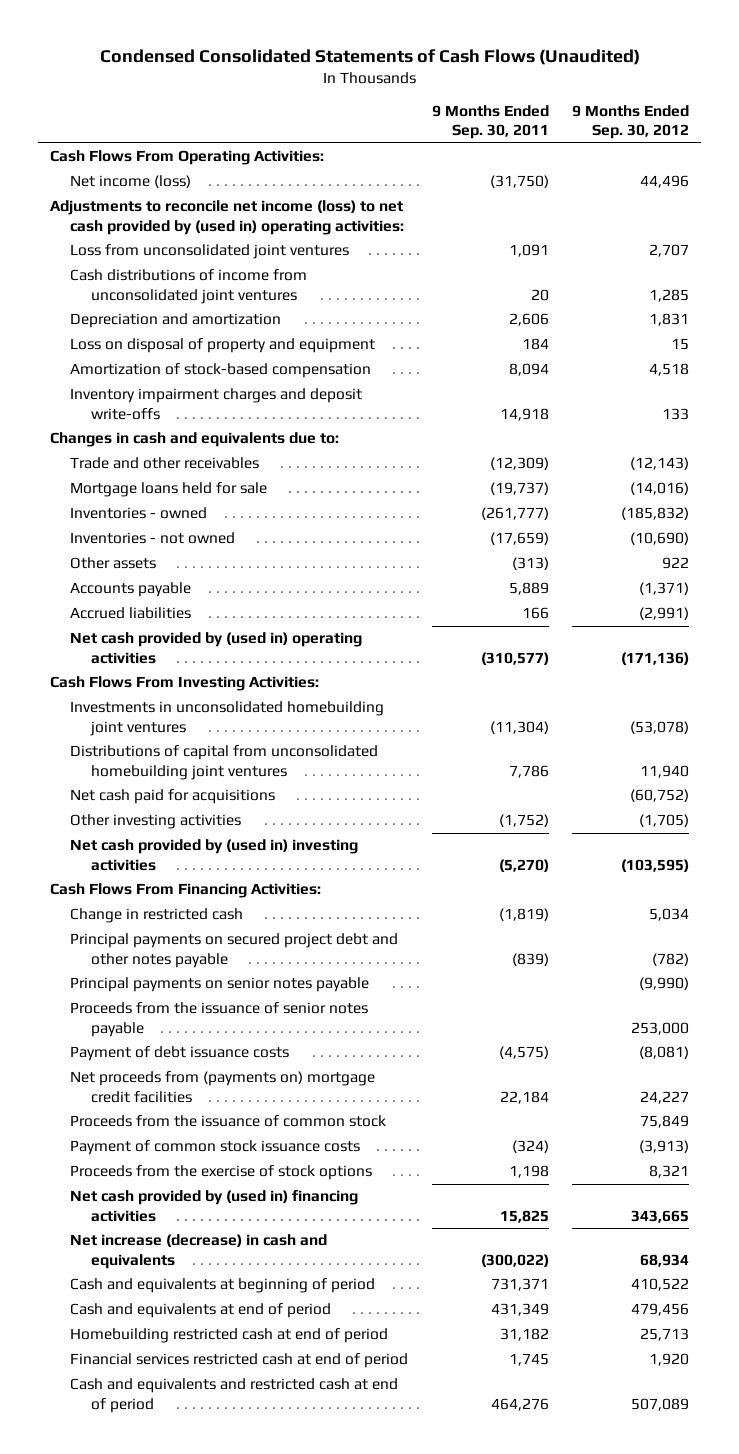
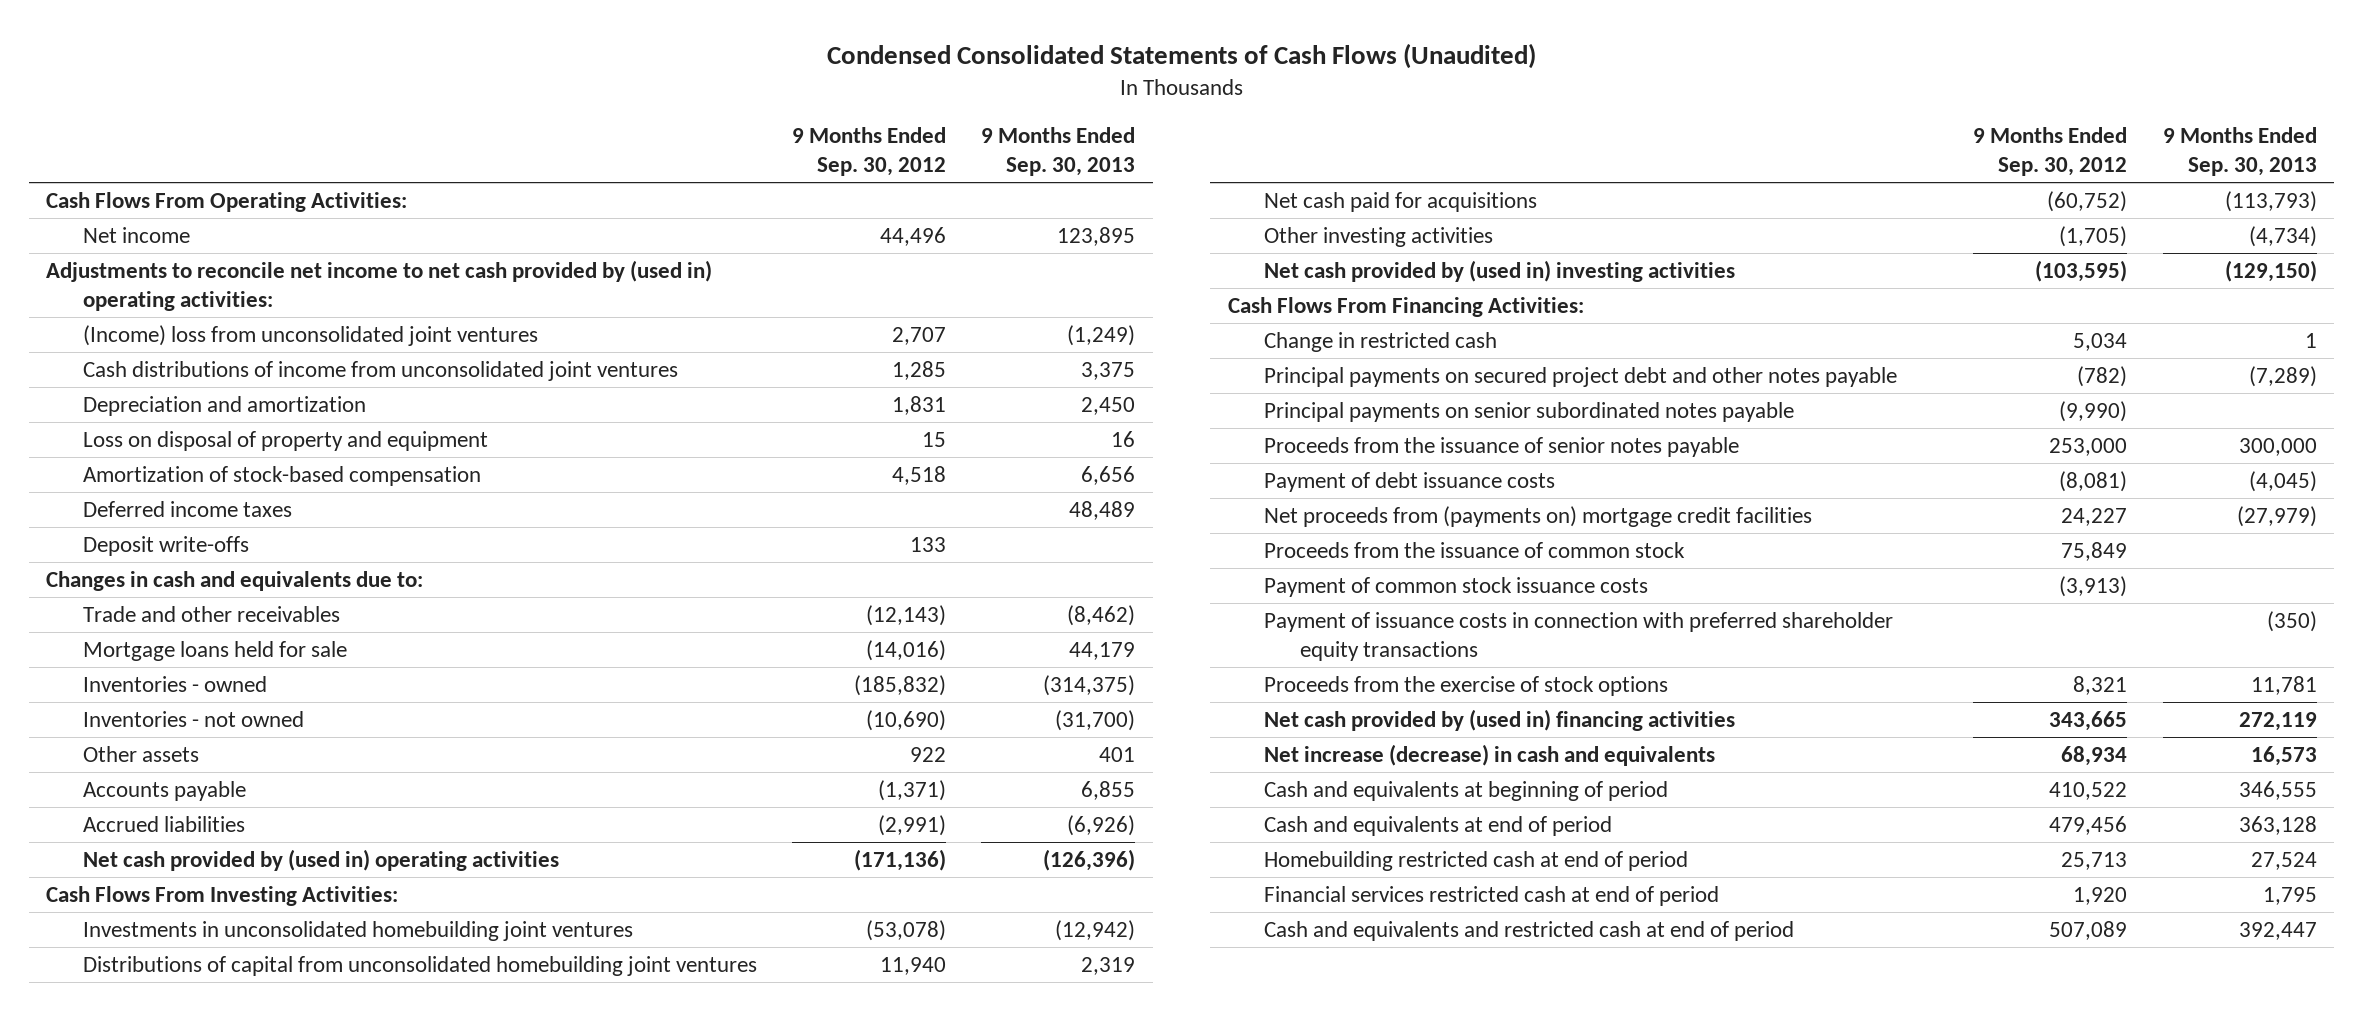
- | 9 Months Ended Sep. 30, 2011 | 9 Months Ended Sep. 30, 2012
+ | 9 Months Ended Sep. 30, 2012 | 9 Months Ended Sep. 30, 2013
- Net income (loss) | (31,750) | 44,496
- Adjustments to reconcile net income (loss) to net cash provided by (used in) operating activities:
- Loss from unconsolidated joint ventures | 1,091 | 2,707
+ Net income | 44,496 | 123,895
+ Adjustments to reconcile net income to net cash provided by (used in) operating activities:
+ (Income) loss from unconsolidated joint ventures | 2,707 | (1,249)
- Inventory impairment charges and deposit write-offs | 14,918 | 133
+ Deferred income taxes | | 48,489
+ Deposit write-offs | 133 |
- Principal payments on senior notes payable | | (9,990)
+ Principal payments on senior subordinated notes payable | (9,990) |
+ Payment of issuance costs in connection with preferred shareholder equity transactions | | (350)

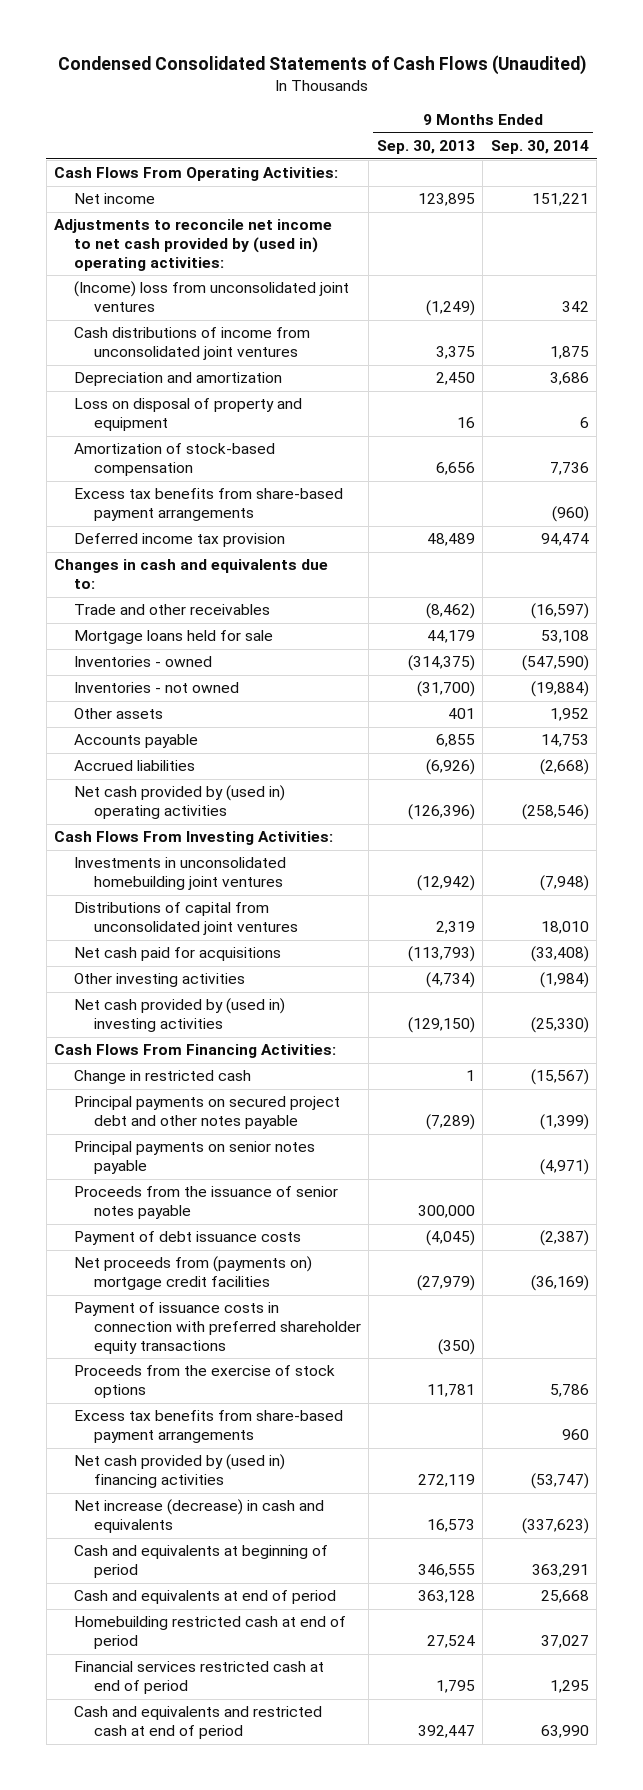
- | 9 Months Ended Sep. 30, 2012 | 9 Months Ended Sep. 30, 2013
+ | 9 Months Ended Sep. 30, 2013 | 9 Months Ended Sep. 30, 2014
- Deferred income taxes | | 48,489
- Deposit write-offs | 133 |
+ Excess tax benefits from share-based payment arrangements | | (960)
+ Deferred income tax provision | 48,489 | 94,474
- Distributions of capital from unconsolidated homebuilding joint ventures | 11,940 | 2,319
+ Distributions of capital from unconsolidated joint ventures | 2,319 | 18,010
- Principal payments on senior subordinated notes payable | (9,990) |
+ Principal payments on senior notes payable | | (4,971)
- Proceeds from the issuance of common stock | 75,849 |
- Payment of common stock issuance costs | (3,913) |
+ Excess tax benefits from share-based payment arrangements | | 960

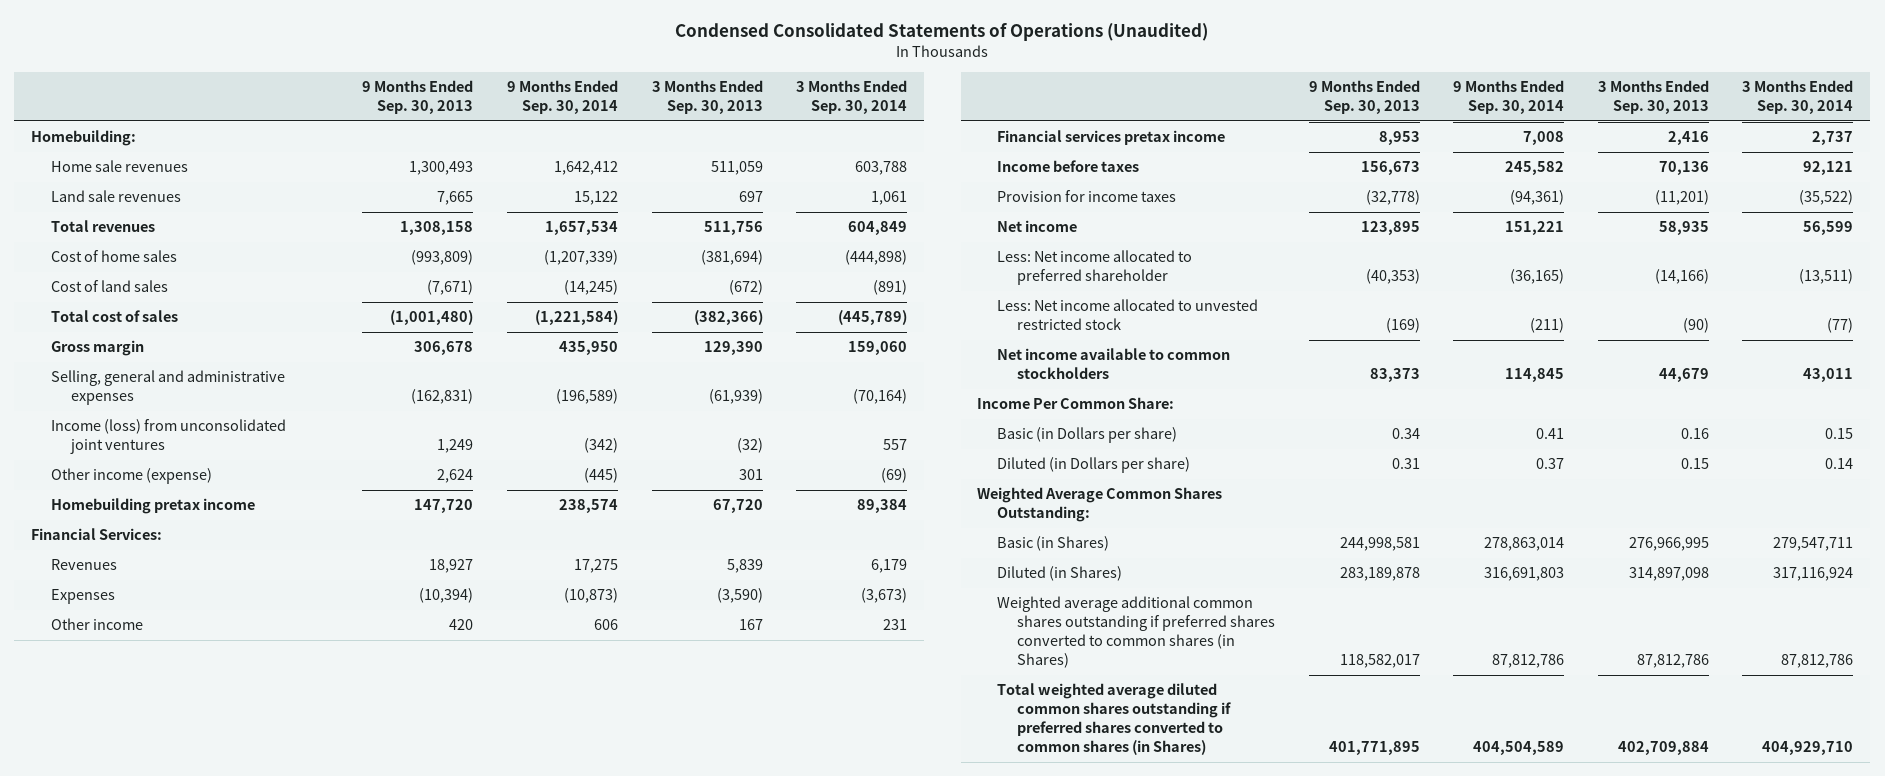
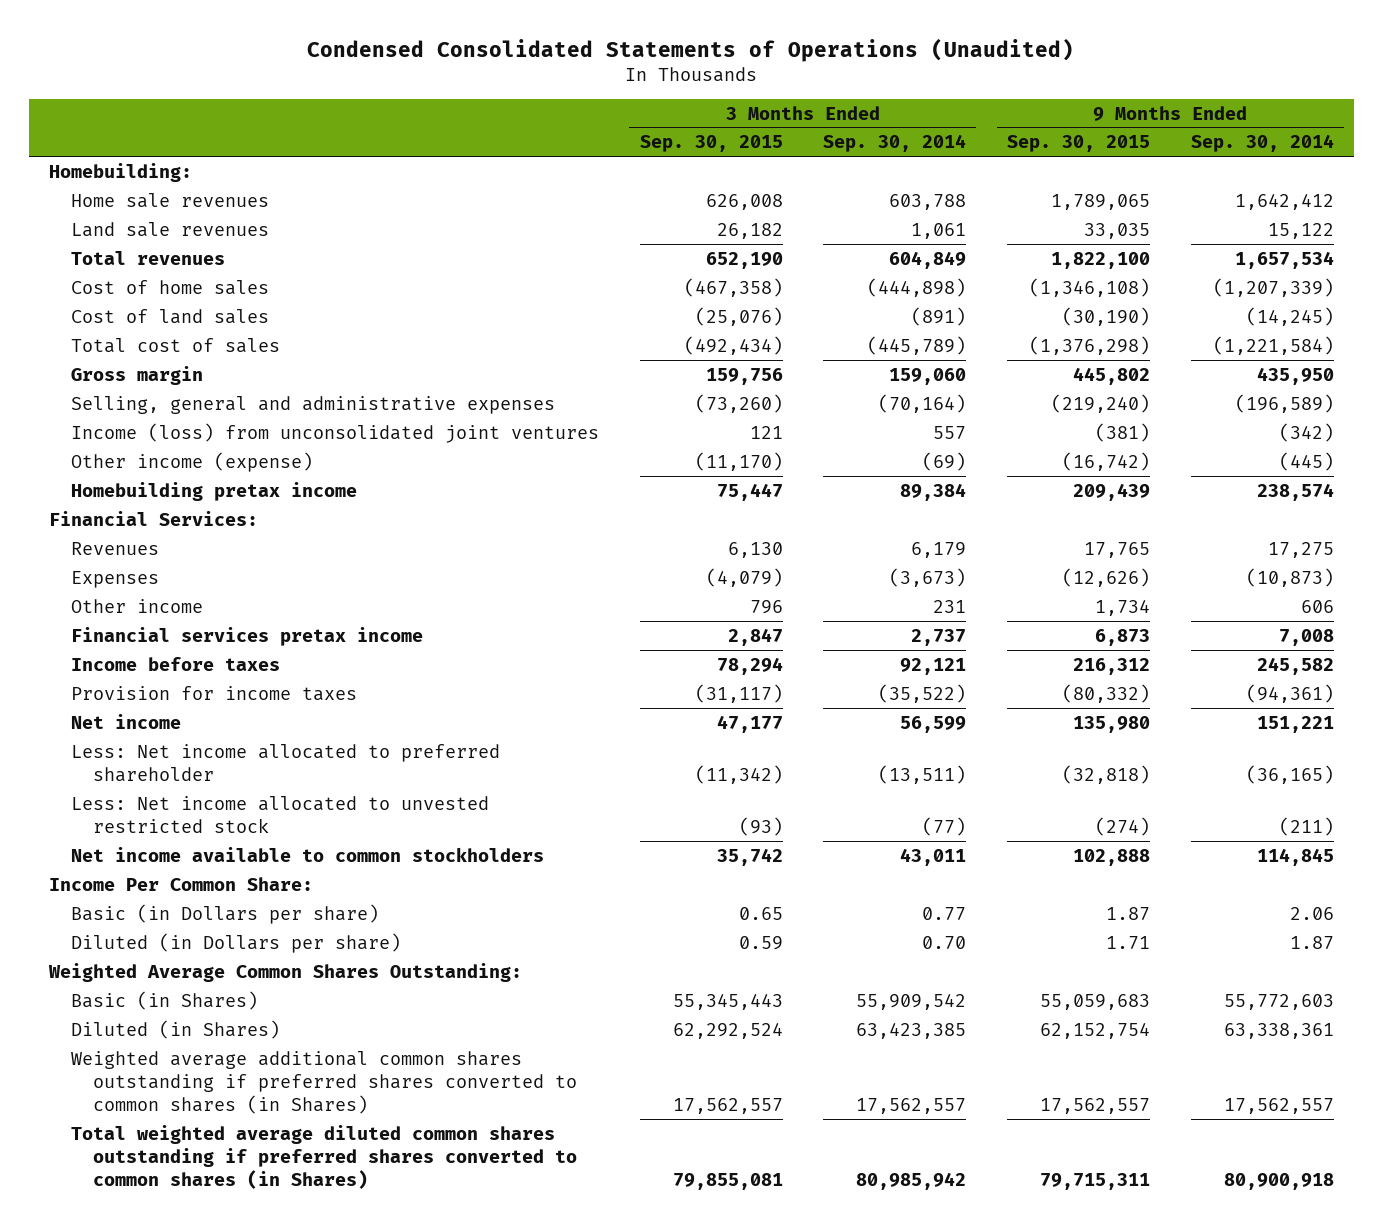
- | 9 Months Ended Sep. 30, 2013 | 9 Months Ended Sep. 30, 2014 | 3 Months Ended Sep. 30, 2013 | 3 Months Ended Sep. 30, 2014
+ | 3 Months Ended Sep. 30, 2015 | 3 Months Ended Sep. 30, 2014 | 9 Months Ended Sep. 30, 2015 | 9 Months Ended Sep. 30, 2014
- Basic (in Dollars per share) | 0.34 | 0.41 | 0.16 | 0.15
- Diluted (in Dollars per share) | 0.31 | 0.37 | 0.15 | 0.14
+ Basic (in Dollars per share) | 0.65 | 0.77 | 1.87 | 2.06
+ Diluted (in Dollars per share) | 0.59 | 0.70 | 1.71 | 1.87
- Basic (in Shares) | 244,998,581 | 278,863,014 | 276,966,995 | 279,547,711
- Diluted (in Shares) | 283,189,878 | 316,691,803 | 314,897,098 | 317,116,924
- Weighted average additional common shares outstanding if preferred shares converted to common shares (in Shares) | 118,582,017 | 87,812,786 | 87,812,786 | 87,812,786
- Total weighted average diluted common shares outstanding if preferred shares converted to common shares (in Shares) | 401,771,895 | 404,504,589 | 402,709,884 | 404,929,710
+ Basic (in Shares) | 55,345,443 | 55,909,542 | 55,059,683 | 55,772,603
+ Diluted (in Shares) | 62,292,524 | 63,423,385 | 62,152,754 | 63,338,361
+ Weighted average additional common shares outstanding if preferred shares converted to common shares (in Shares) | 17,562,557 | 17,562,557 | 17,562,557 | 17,562,557
+ Total weighted average diluted common shares outstanding if preferred shares converted to common shares (in Shares) | 79,855,081 | 80,985,942 | 79,715,311 | 80,900,918

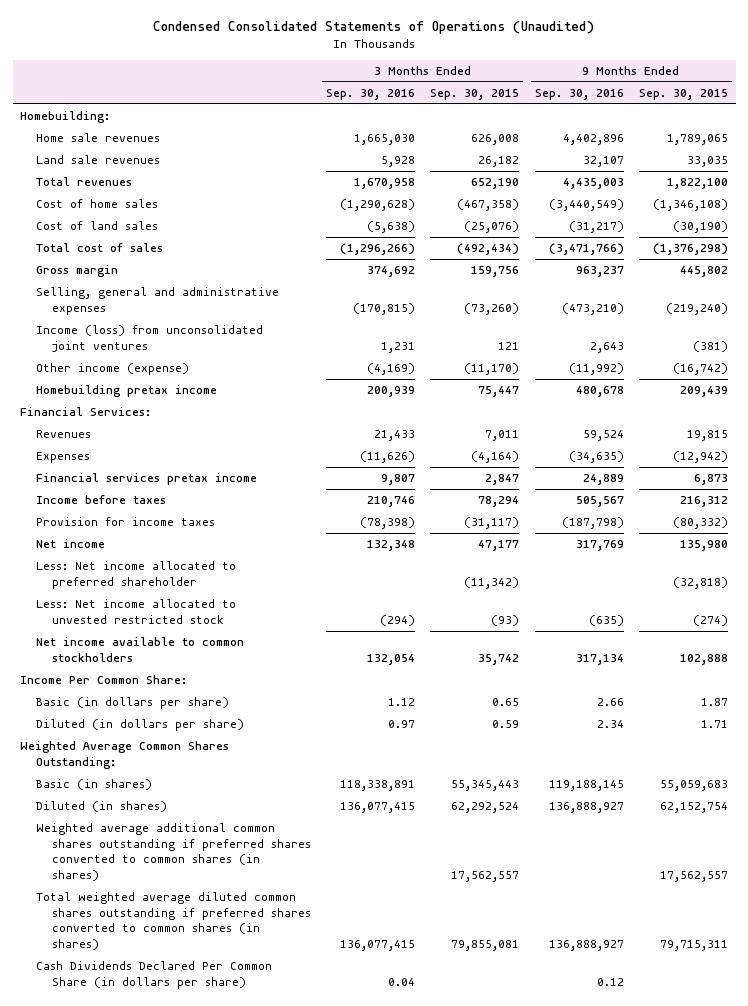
- | 3 Months Ended Sep. 30, 2015 | 3 Months Ended Sep. 30, 2014 | 9 Months Ended Sep. 30, 2015 | 9 Months Ended Sep. 30, 2014
+ | 3 Months Ended Sep. 30, 2016 | 3 Months Ended Sep. 30, 2015 | 9 Months Ended Sep. 30, 2016 | 9 Months Ended Sep. 30, 2015
- Revenues | 6,130 | 6,179 | 17,765 | 17,275
- Expenses | (4,079) | (3,673) | (12,626) | (10,873)
- Other income | 796 | 231 | 1,734 | 606
+ Revenues | 21,433 | 7,011 | 59,524 | 19,815
+ Expenses | (11,626) | (4,164) | (34,635) | (12,942)
- Basic (in Dollars per share) | 0.65 | 0.77 | 1.87 | 2.06
- Diluted (in Dollars per share) | 0.59 | 0.70 | 1.71 | 1.87
+ Basic (in dollars per share) | 1.12 | 0.65 | 2.66 | 1.87
+ Diluted (in dollars per share) | 0.97 | 0.59 | 2.34 | 1.71
- Basic (in Shares) | 55,345,443 | 55,909,542 | 55,059,683 | 55,772,603
- Diluted (in Shares) | 62,292,524 | 63,423,385 | 62,152,754 | 63,338,361
- Weighted average additional common shares outstanding if preferred shares converted to common shares (in Shares) | 17,562,557 | 17,562,557 | 17,562,557 | 17,562,557
- Total weighted average diluted common shares outstanding if preferred shares converted to common shares (in Shares) | 79,855,081 | 80,985,942 | 79,715,311 | 80,900,918
+ Basic (in shares) | 118,338,891 | 55,345,443 | 119,188,145 | 55,059,683
+ Diluted (in shares) | 136,077,415 | 62,292,524 | 136,888,927 | 62,152,754
+ Weighted average additional common shares outstanding if preferred shares converted to common shares (in shares) | | 17,562,557 | | 17,562,557
+ Total weighted average diluted common shares outstanding if preferred shares converted to common shares (in shares) | 136,077,415 | 79,855,081 | 136,888,927 | 79,715,311
+ Cash Dividends Declared Per Common Share (in dollars per share) | 0.04 | | 0.12 |

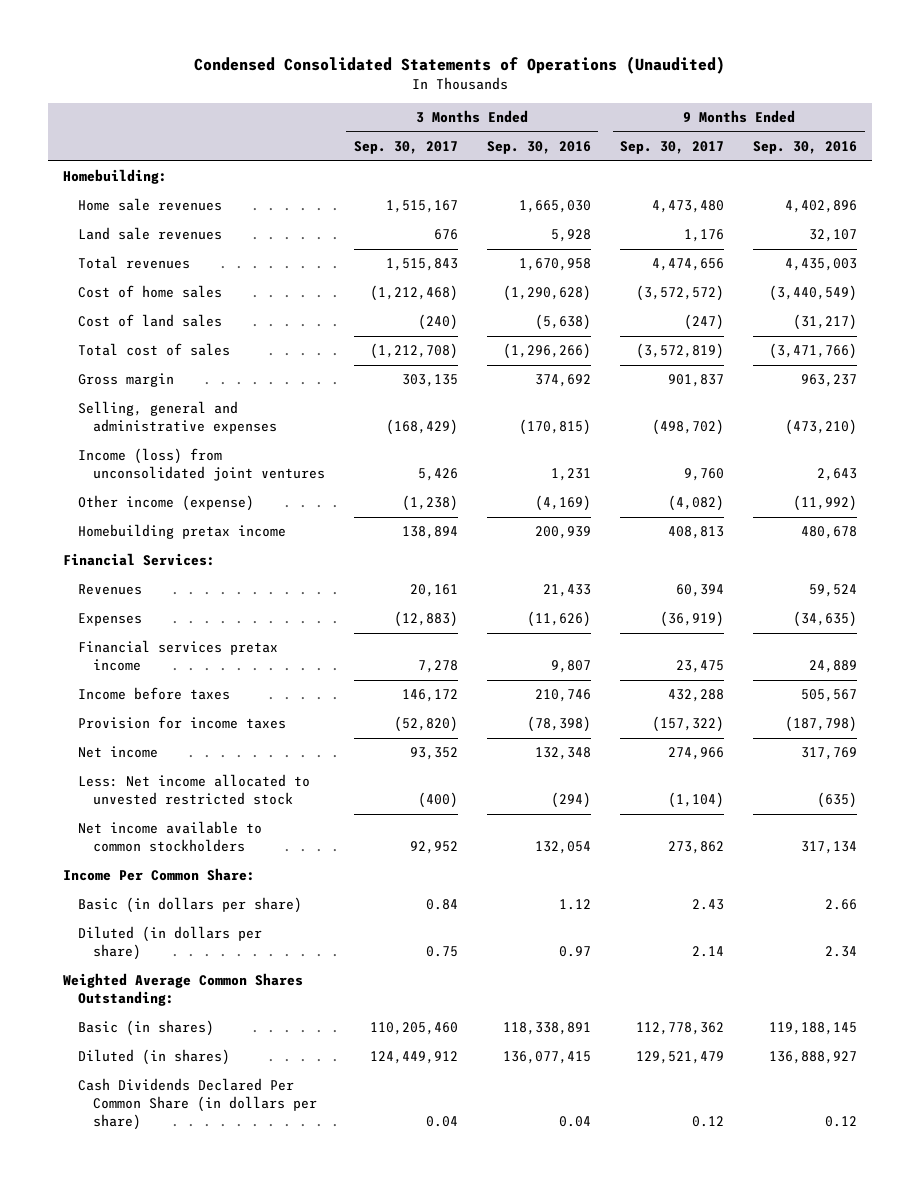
- | 3 Months Ended Sep. 30, 2016 | 3 Months Ended Sep. 30, 2015 | 9 Months Ended Sep. 30, 2016 | 9 Months Ended Sep. 30, 2015
+ | 3 Months Ended Sep. 30, 2017 | 3 Months Ended Sep. 30, 2016 | 9 Months Ended Sep. 30, 2017 | 9 Months Ended Sep. 30, 2016
- Less: Net income allocated to preferred shareholder | | (11,342) | | (32,818)
- Weighted average additional common shares outstanding if preferred shares converted to common shares (in shares) | | 17,562,557 | | 17,562,557
- Total weighted average diluted common shares outstanding if preferred shares converted to common shares (in shares) | 136,077,415 | 79,855,081 | 136,888,927 | 79,715,311

